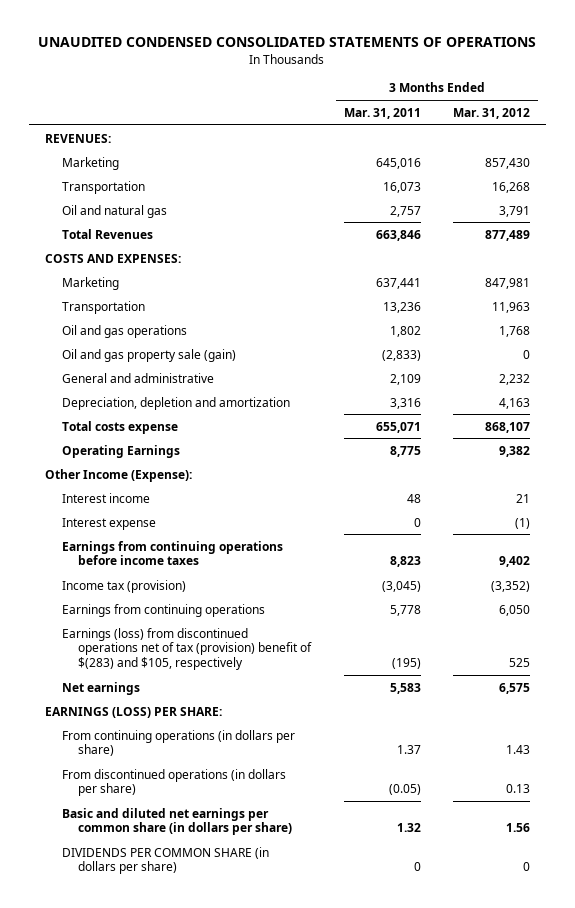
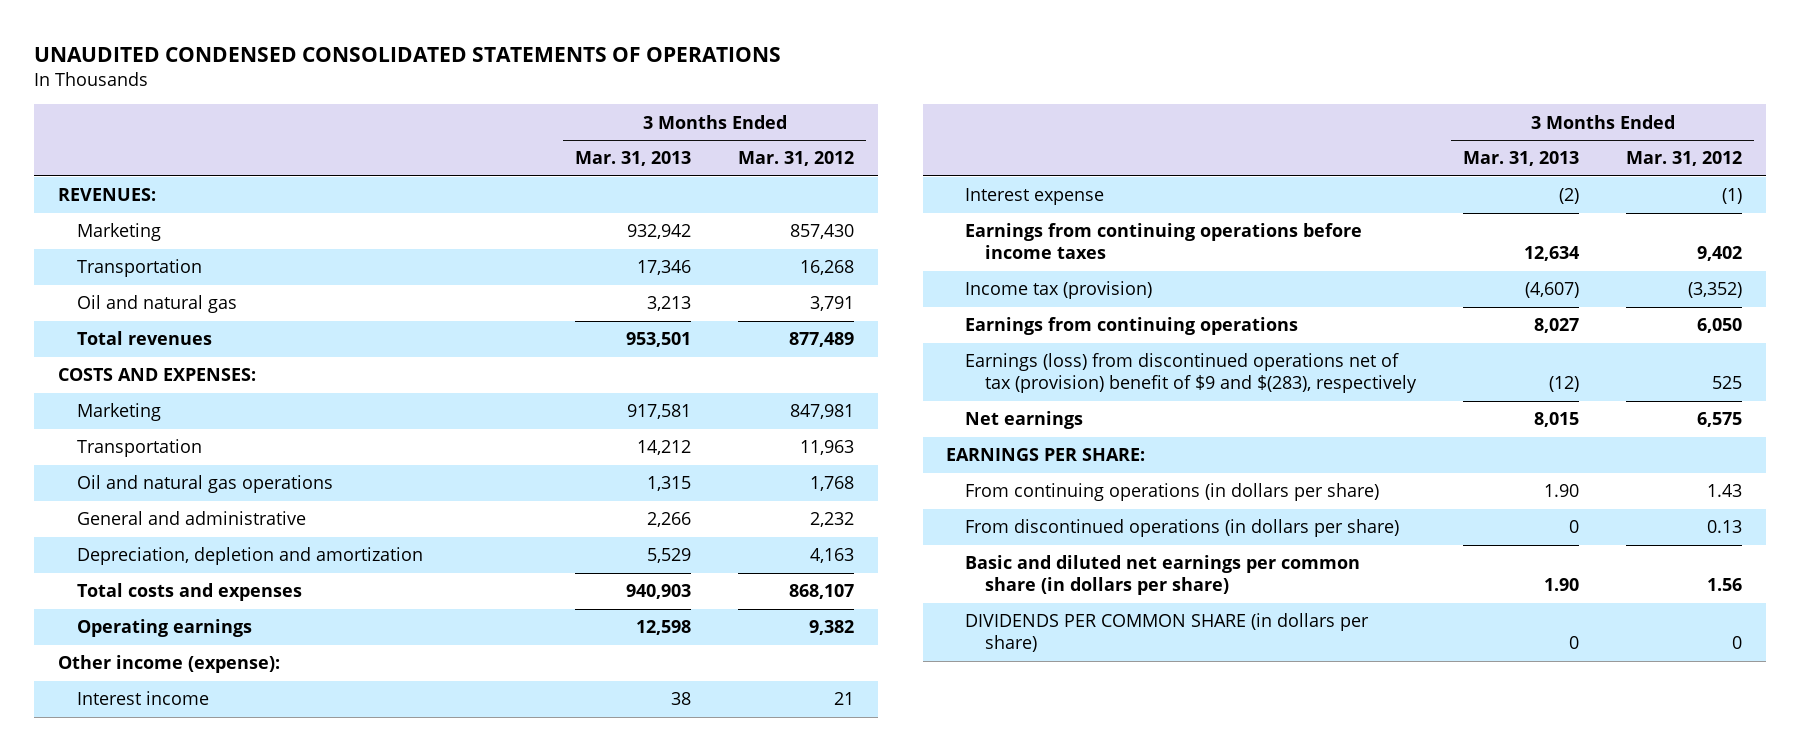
- | 3 Months Ended Mar. 31, 2011 | 3 Months Ended Mar. 31, 2012
+ | 3 Months Ended Mar. 31, 2013 | 3 Months Ended Mar. 31, 2012
- Total Revenues | 663,846 | 877,489
+ Total revenues | 953,501 | 877,489
- Oil and gas operations | 1,802 | 1,768
- Oil and gas property sale (gain) | (2,833) | 0
+ Oil and natural gas operations | 1,315 | 1,768
- Total costs expense | 655,071 | 868,107
- Operating Earnings | 8,775 | 9,382
- Other Income (Expense):
+ Total costs and expenses | 940,903 | 868,107
+ Operating earnings | 12,598 | 9,382
+ Other income (expense):
- Earnings (loss) from discontinued operations net of tax (provision) benefit of $(283) and $105, respectively | (195) | 525
+ Earnings (loss) from discontinued operations net of tax (provision) benefit of $9 and $(283), respectively | (12) | 525
- EARNINGS (LOSS) PER SHARE:
+ EARNINGS PER SHARE:

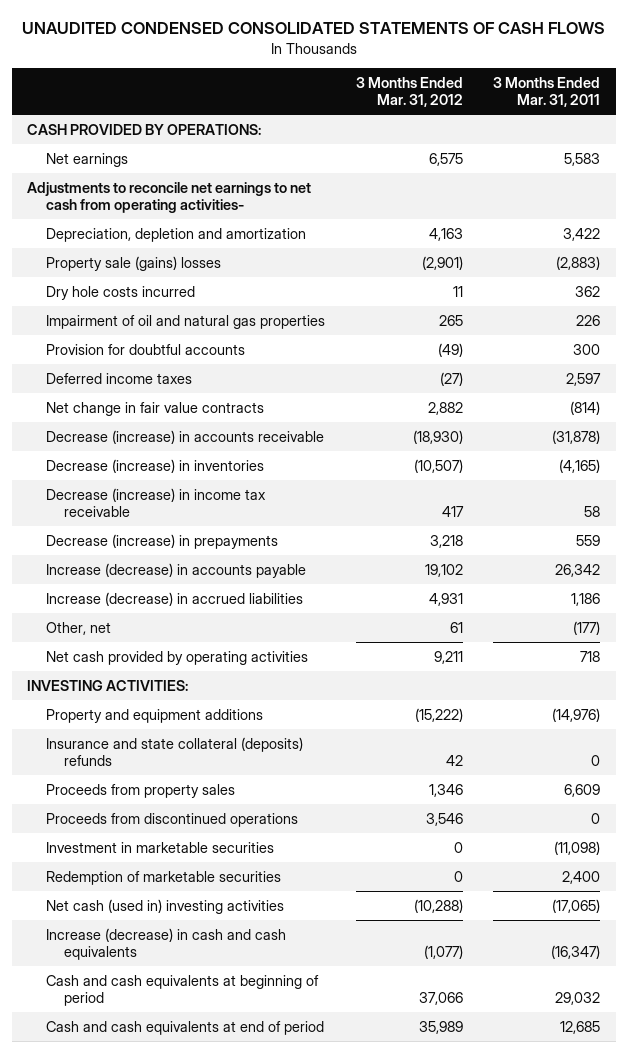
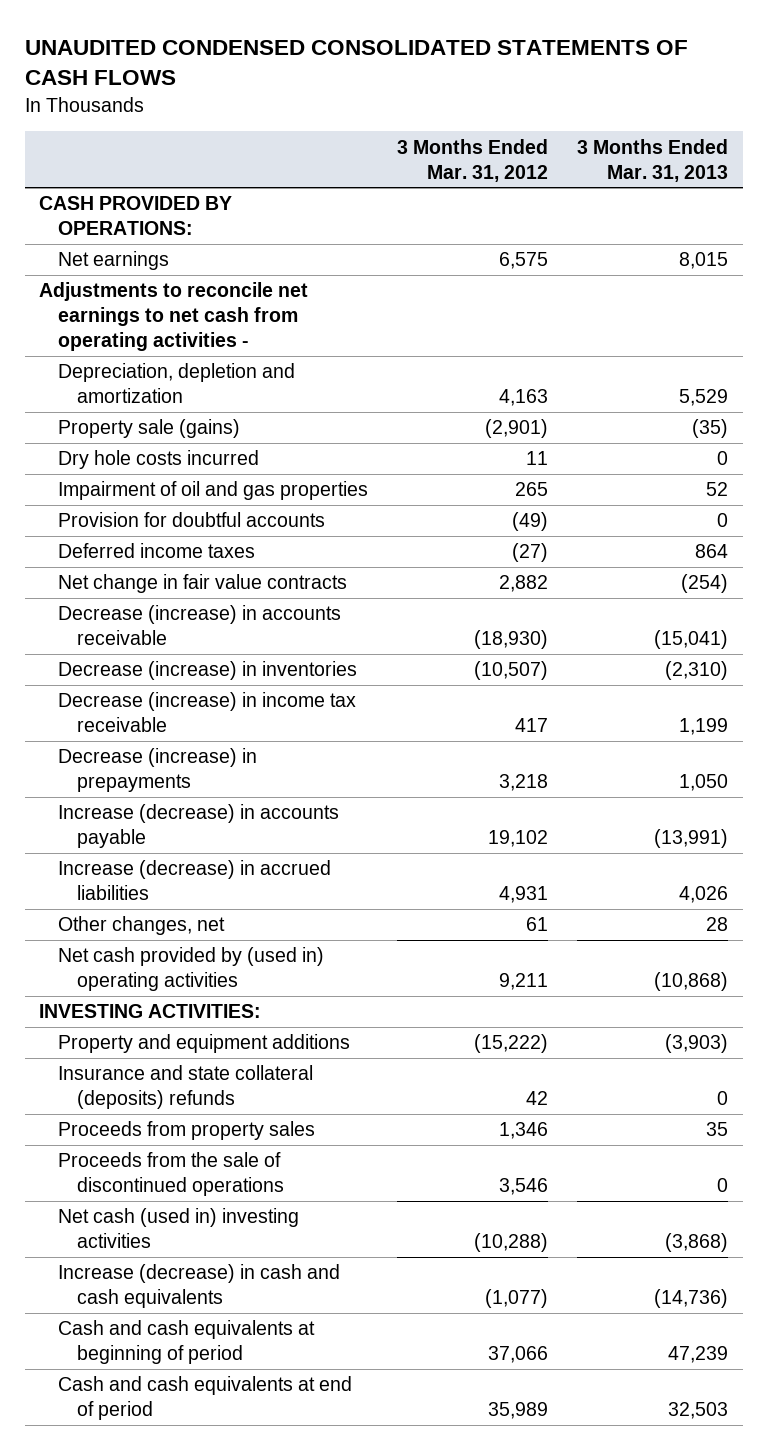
- | 3 Months Ended Mar. 31, 2012 | 3 Months Ended Mar. 31, 2011
+ | 3 Months Ended Mar. 31, 2012 | 3 Months Ended Mar. 31, 2013
- Adjustments to reconcile net earnings to net cash from operating activities-
+ Adjustments to reconcile net earnings to net cash from operating activities -
- Property sale (gains) losses | (2,901) | (2,883)
+ Property sale (gains) | (2,901) | (35)
- Impairment of oil and natural gas properties | 265 | 226
+ Impairment of oil and gas properties | 265 | 52
- Other, net | 61 | (177)
- Net cash provided by operating activities | 9,211 | 718
+ Other changes, net | 61 | 28
+ Net cash provided by (used in) operating activities | 9,211 | (10,868)
- Proceeds from discontinued operations | 3,546 | 0
- Investment in marketable securities | 0 | (11,098)
- Redemption of marketable securities | 0 | 2,400
+ Proceeds from the sale of discontinued operations | 3,546 | 0

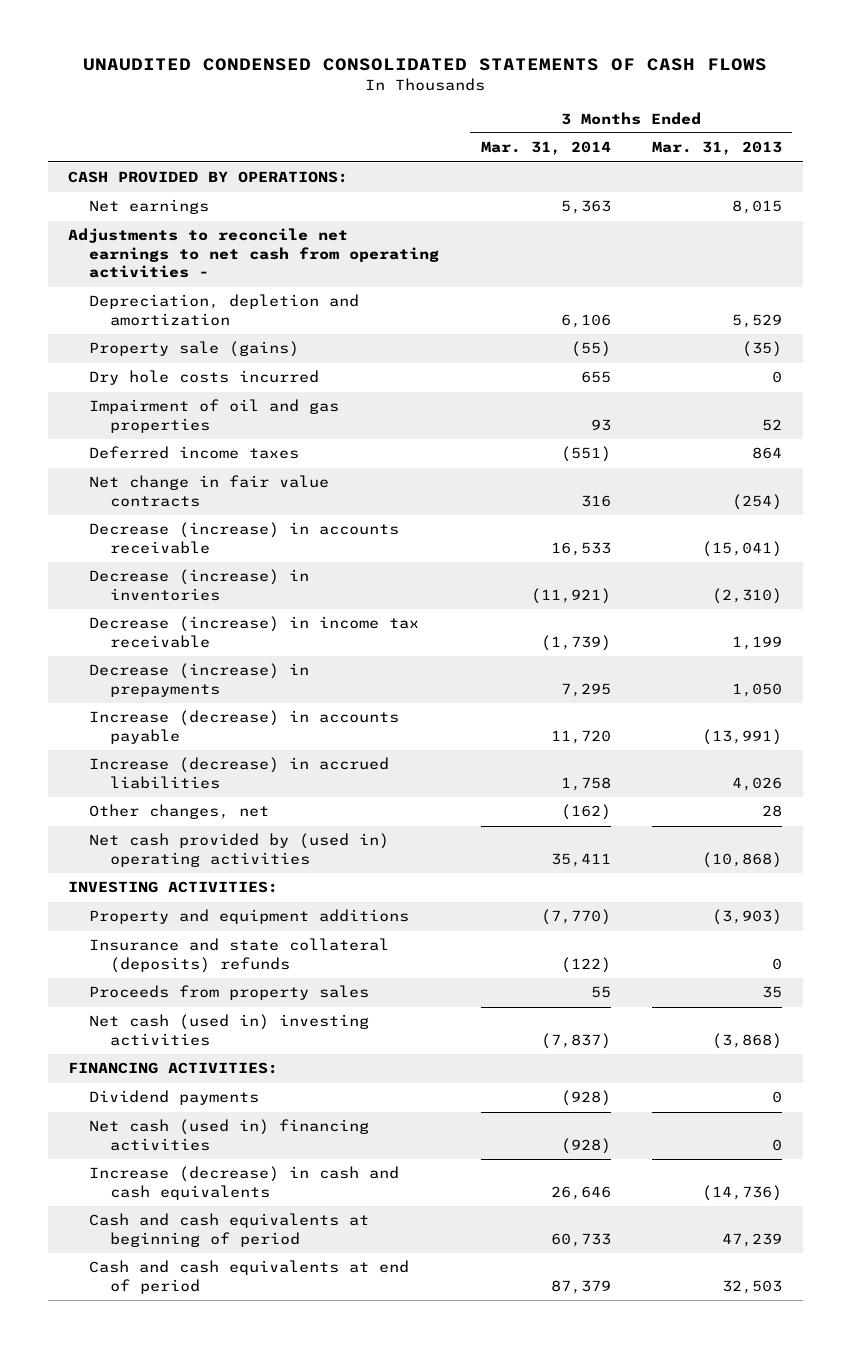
- | 3 Months Ended Mar. 31, 2012 | 3 Months Ended Mar. 31, 2013
+ | 3 Months Ended Mar. 31, 2014 | 3 Months Ended Mar. 31, 2013
- Provision for doubtful accounts | (49) | 0
- Proceeds from the sale of discontinued operations | 3,546 | 0
+ FINANCING ACTIVITIES:
+ Dividend payments | (928) | 0
+ Net cash (used in) financing activities | (928) | 0

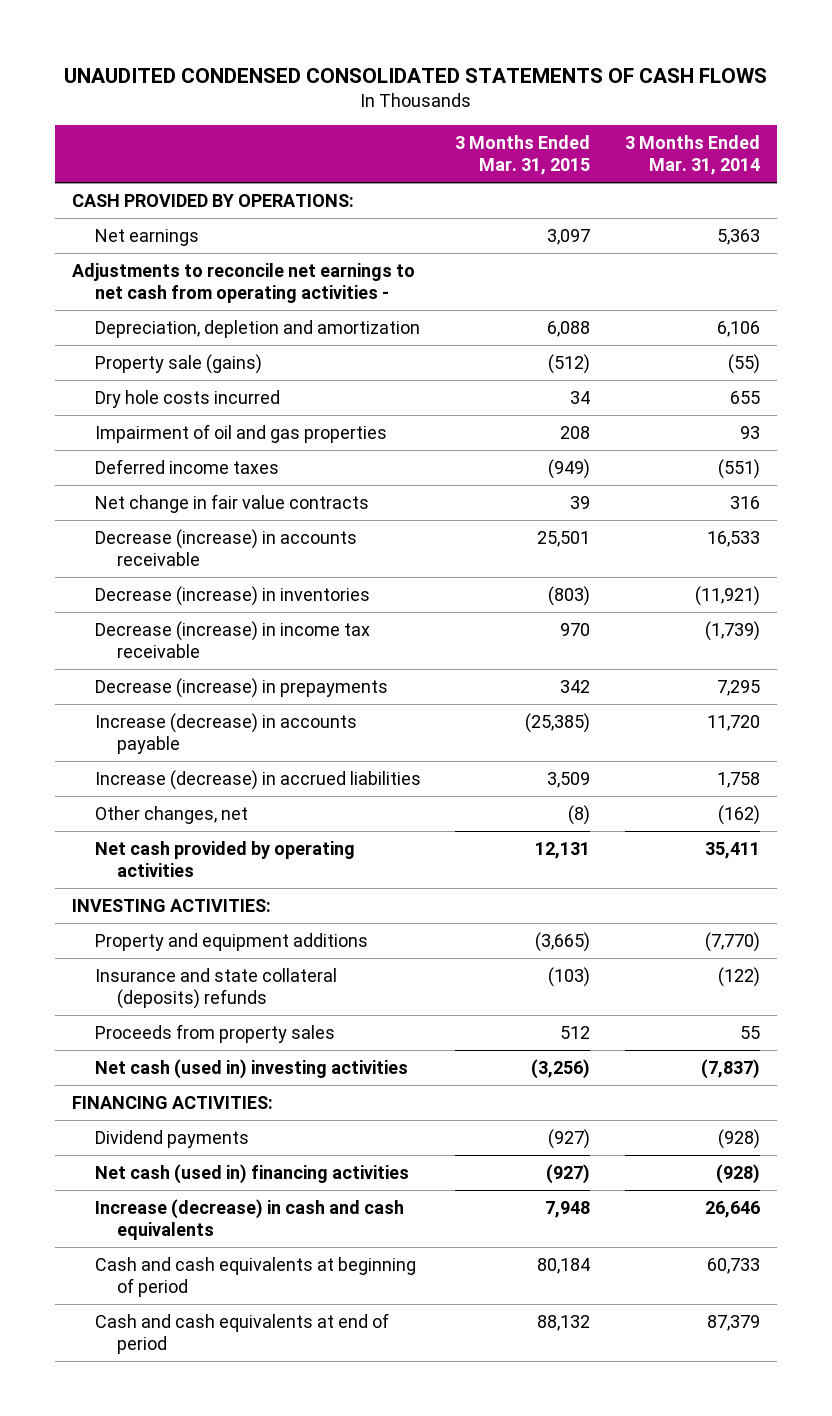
- | 3 Months Ended Mar. 31, 2014 | 3 Months Ended Mar. 31, 2013
+ | 3 Months Ended Mar. 31, 2015 | 3 Months Ended Mar. 31, 2014
- Net cash provided by (used in) operating activities | 35,411 | (10,868)
+ Net cash provided by operating activities | 12,131 | 35,411

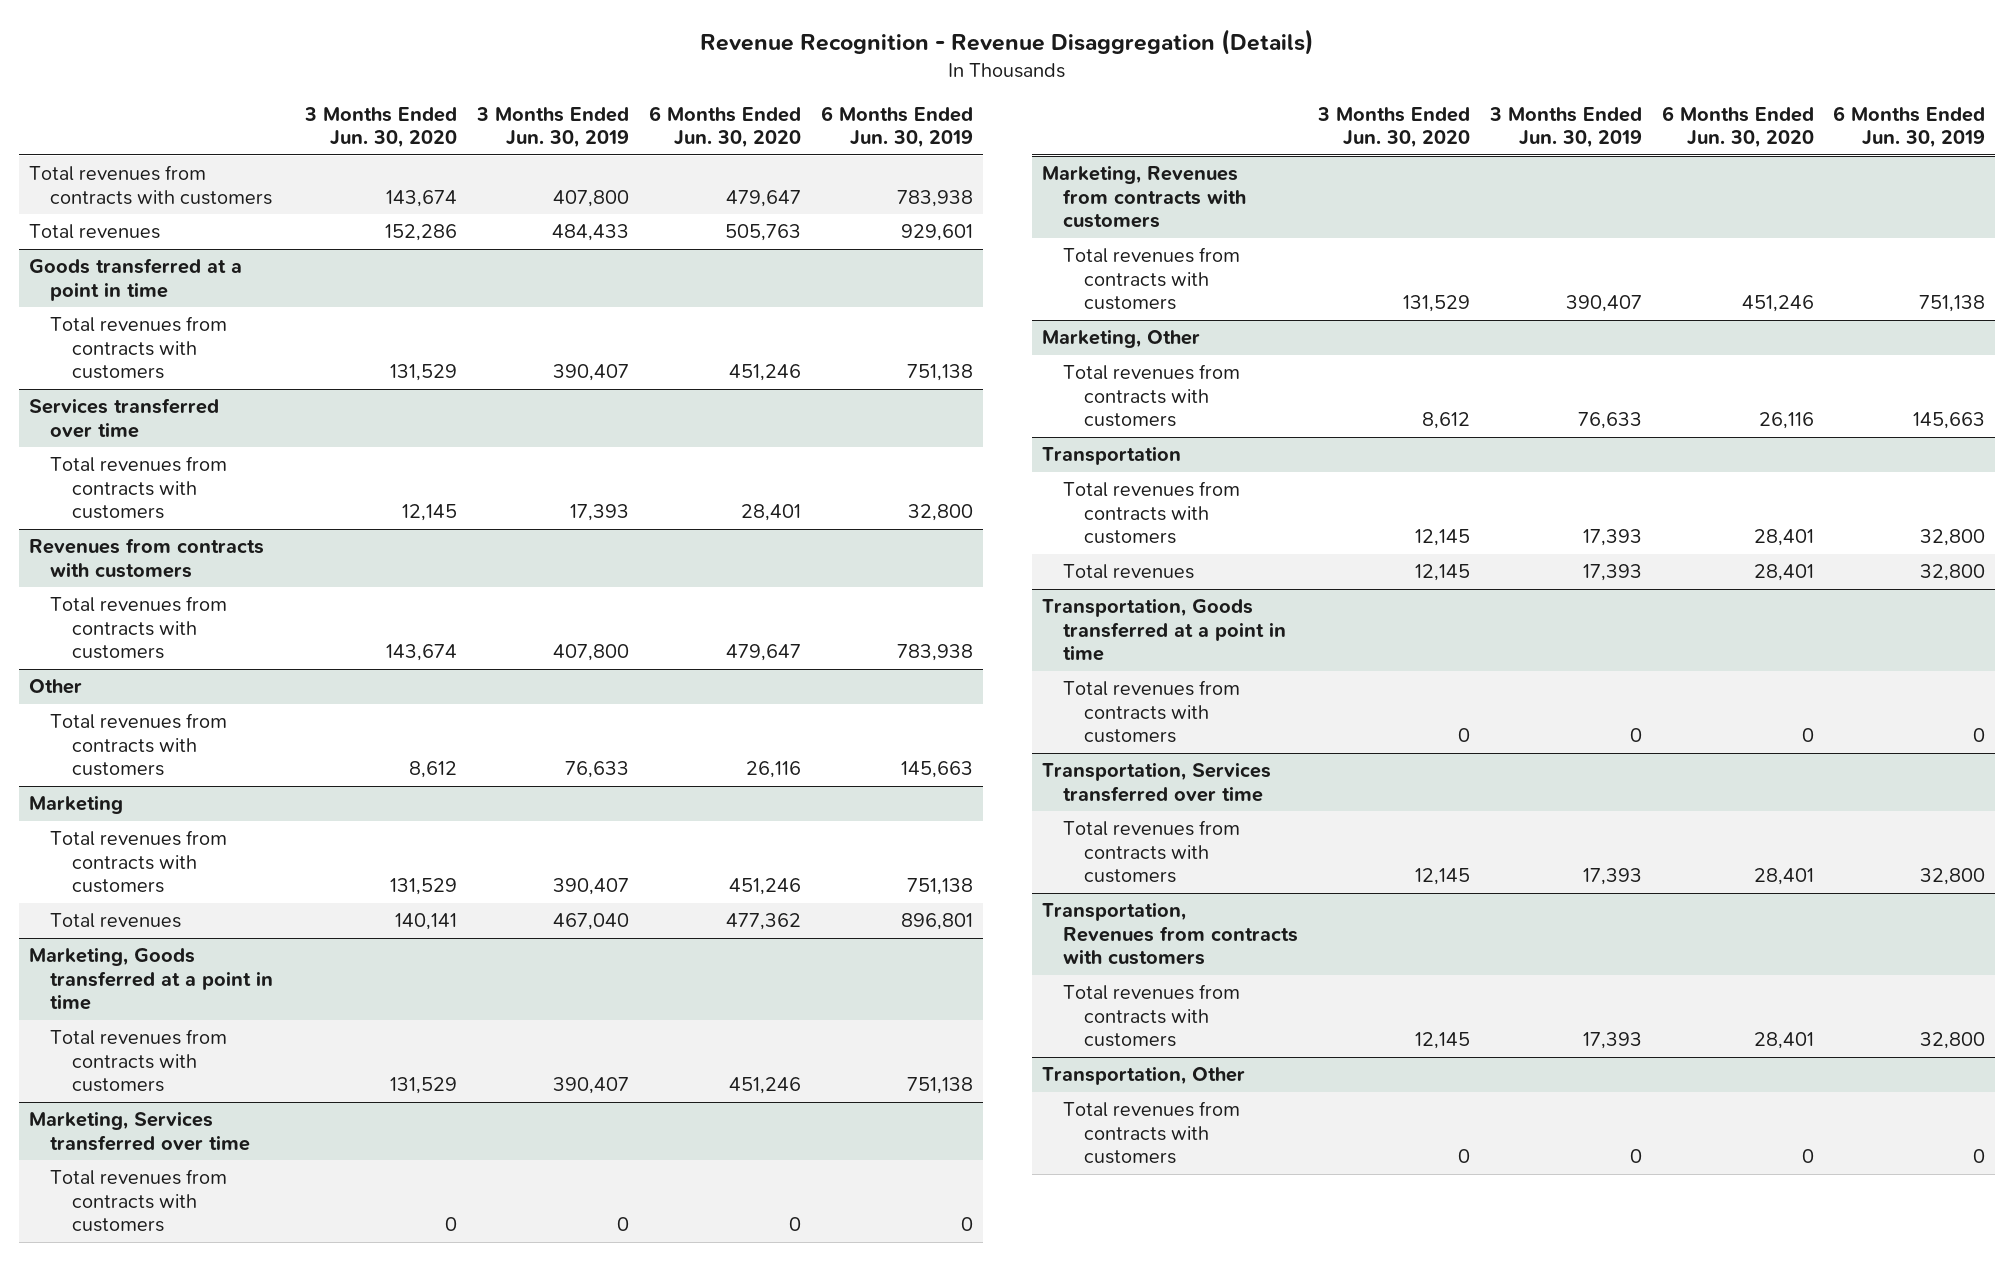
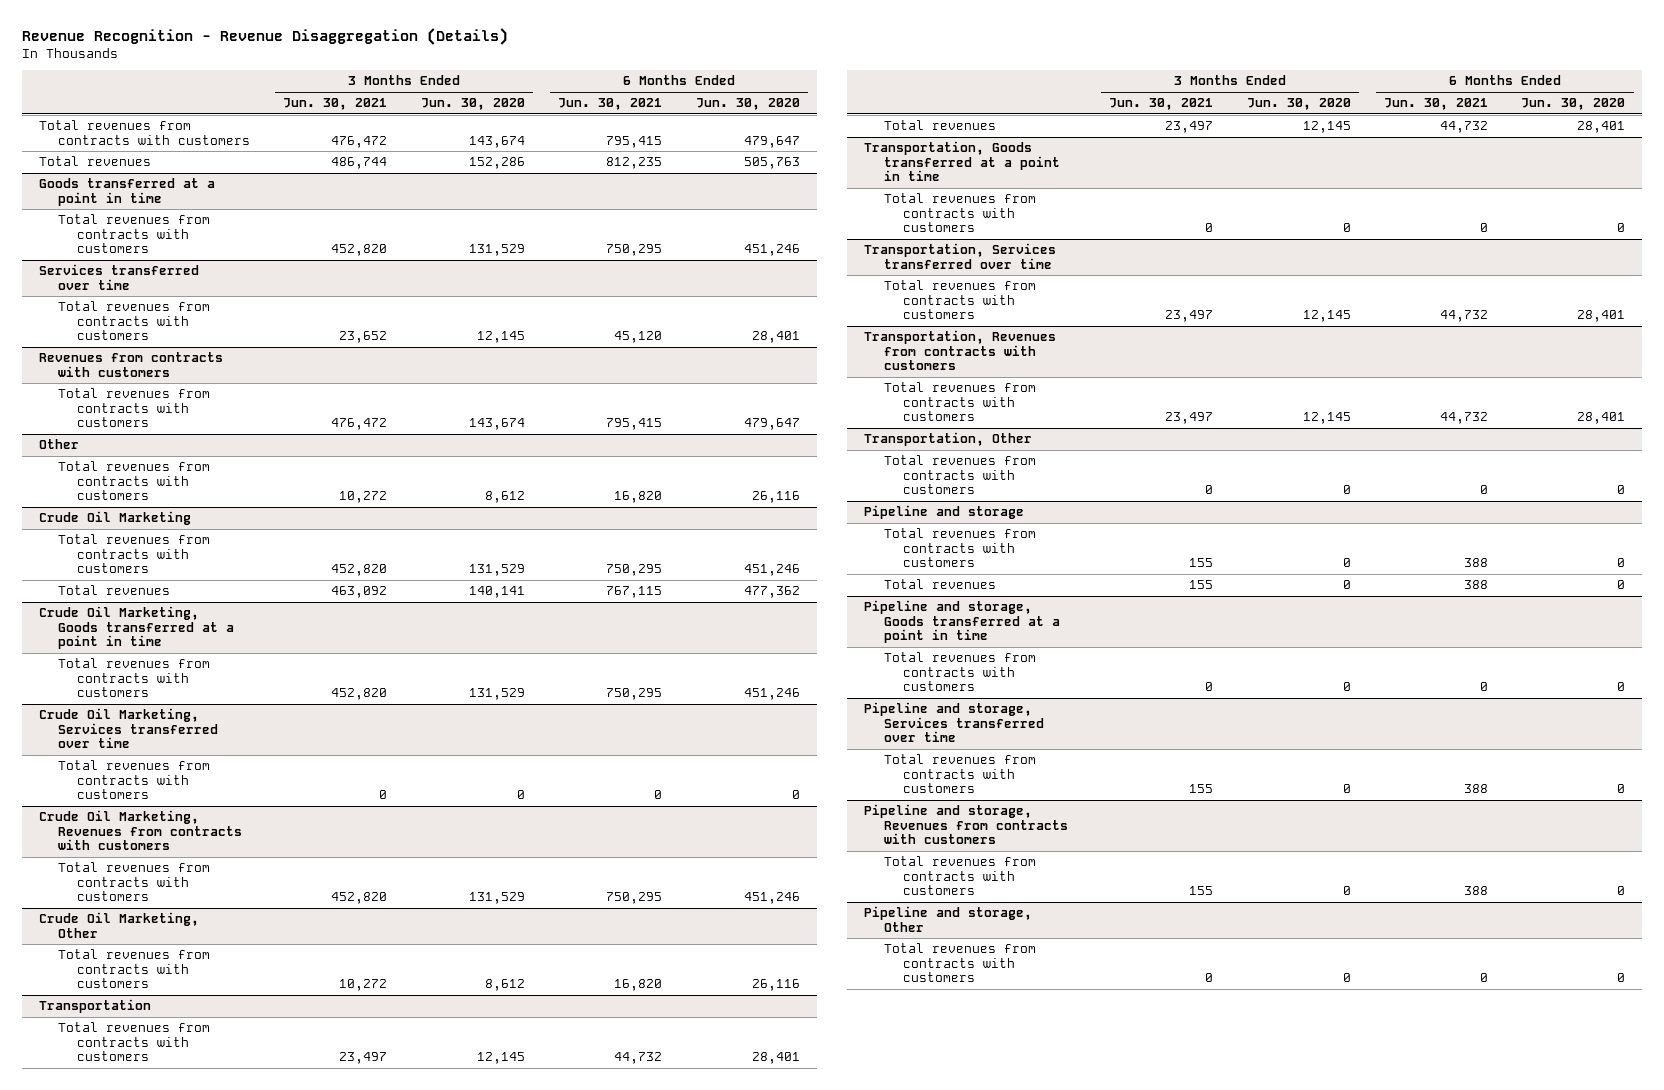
- | 3 Months Ended Jun. 30, 2020 | 3 Months Ended Jun. 30, 2019 | 6 Months Ended Jun. 30, 2020 | 6 Months Ended Jun. 30, 2019
+ | 3 Months Ended Jun. 30, 2021 | 3 Months Ended Jun. 30, 2020 | 6 Months Ended Jun. 30, 2021 | 6 Months Ended Jun. 30, 2020
- Marketing
+ Crude Oil Marketing
- Marketing, Goods transferred at a point in time
+ Crude Oil Marketing, Goods transferred at a point in time
- Marketing, Services transferred over time
+ Crude Oil Marketing, Services transferred over time
- Marketing, Revenues from contracts with customers
+ Crude Oil Marketing, Revenues from contracts with customers
- Marketing, Other
+ Crude Oil Marketing, Other
+ Pipeline and storage
+ Total revenues from contracts with customers | 155 | 0 | 388 | 0
+ Total revenues | 155 | 0 | 388 | 0
+ Pipeline and storage, Goods transferred at a point in time
+ Total revenues from contracts with customers | 0 | 0 | 0 | 0
+ Pipeline and storage, Services transferred over time
+ Total revenues from contracts with customers | 155 | 0 | 388 | 0
+ Pipeline and storage, Revenues from contracts with customers
+ Total revenues from contracts with customers | 155 | 0 | 388 | 0
+ Pipeline and storage, Other
+ Total revenues from contracts with customers | 0 | 0 | 0 | 0

